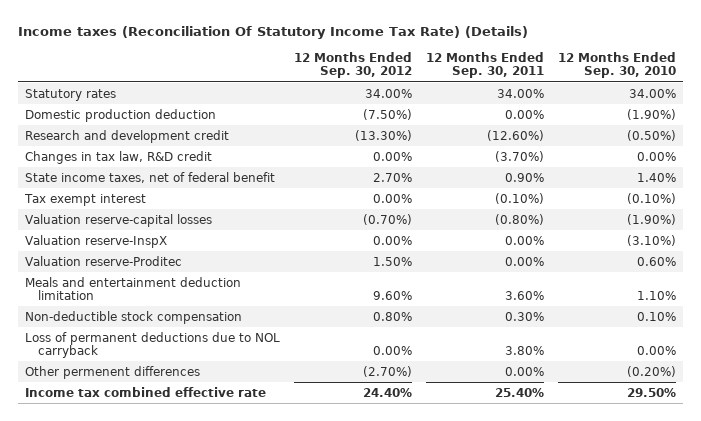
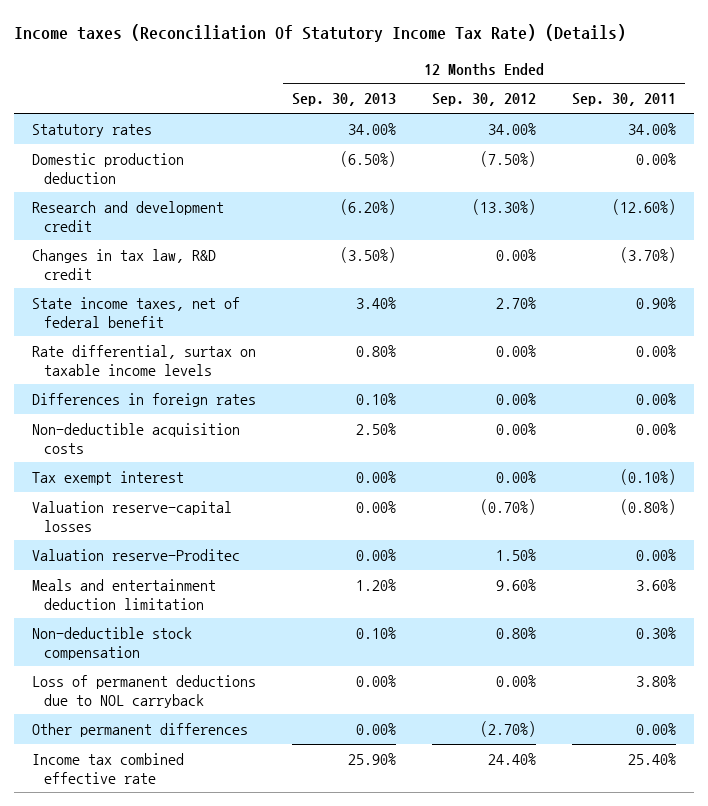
- | 12 Months Ended Sep. 30, 2012 | 12 Months Ended Sep. 30, 2011 | 12 Months Ended Sep. 30, 2010
+ | 12 Months Ended Sep. 30, 2013 | 12 Months Ended Sep. 30, 2012 | 12 Months Ended Sep. 30, 2011
+ Rate differential, surtax on taxable income levels | 0.80% | 0.00% | 0.00%
+ Differences in foreign rates | 0.10% | 0.00% | 0.00%
+ Non-deductible acquisition costs | 2.50% | 0.00% | 0.00%
- Valuation reserve-InspX | 0.00% | 0.00% | (3.10%)
- Other permenent differences | (2.70%) | 0.00% | (0.20%)
+ Other permanent differences | 0.00% | (2.70%) | 0.00%

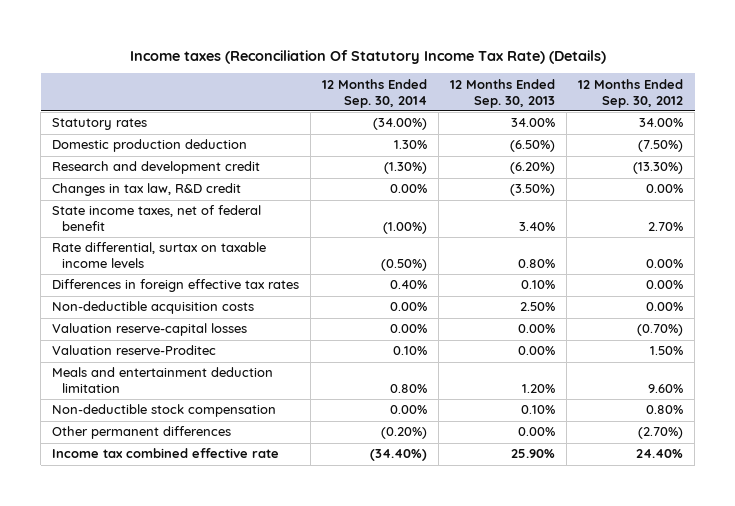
- | 12 Months Ended Sep. 30, 2013 | 12 Months Ended Sep. 30, 2012 | 12 Months Ended Sep. 30, 2011
+ | 12 Months Ended Sep. 30, 2014 | 12 Months Ended Sep. 30, 2013 | 12 Months Ended Sep. 30, 2012
- Differences in foreign rates | 0.10% | 0.00% | 0.00%
+ Differences in foreign effective tax rates | 0.40% | 0.10% | 0.00%
- Tax exempt interest | 0.00% | 0.00% | (0.10%)
- Loss of permanent deductions due to NOL carryback | 0.00% | 0.00% | 3.80%

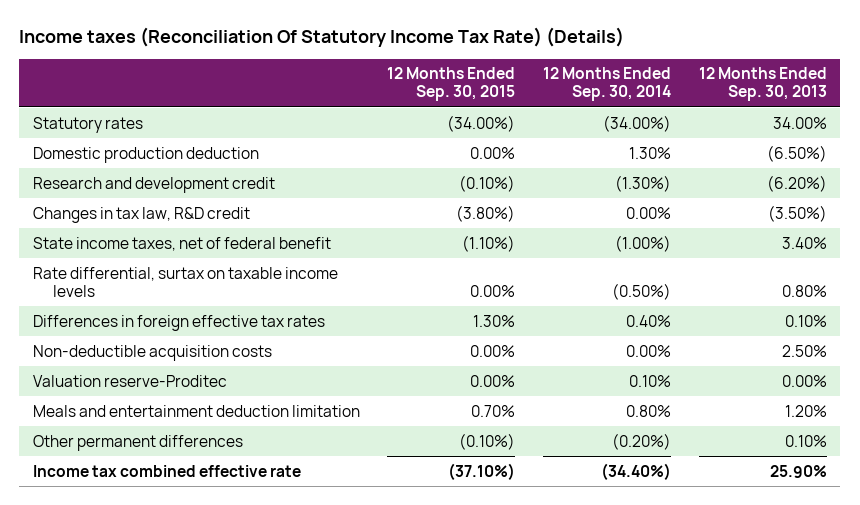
- | 12 Months Ended Sep. 30, 2014 | 12 Months Ended Sep. 30, 2013 | 12 Months Ended Sep. 30, 2012
+ | 12 Months Ended Sep. 30, 2015 | 12 Months Ended Sep. 30, 2014 | 12 Months Ended Sep. 30, 2013
- Valuation reserve-capital losses | 0.00% | 0.00% | (0.70%)
- Non-deductible stock compensation | 0.00% | 0.10% | 0.80%
- Other permanent differences | (0.20%) | 0.00% | (2.70%)
+ Other permanent differences | (0.10%) | (0.20%) | 0.10%

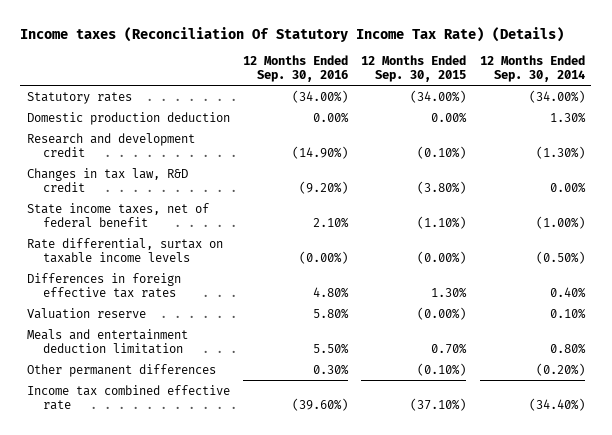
- | 12 Months Ended Sep. 30, 2015 | 12 Months Ended Sep. 30, 2014 | 12 Months Ended Sep. 30, 2013
+ | 12 Months Ended Sep. 30, 2016 | 12 Months Ended Sep. 30, 2015 | 12 Months Ended Sep. 30, 2014
- Rate differential, surtax on taxable income levels | 0.00% | (0.50%) | 0.80%
+ Rate differential, surtax on taxable income levels | (0.00%) | (0.00%) | (0.50%)
- Non-deductible acquisition costs | 0.00% | 0.00% | 2.50%
- Valuation reserve-Proditec | 0.00% | 0.10% | 0.00%
+ Valuation reserve | 5.80% | (0.00%) | 0.10%

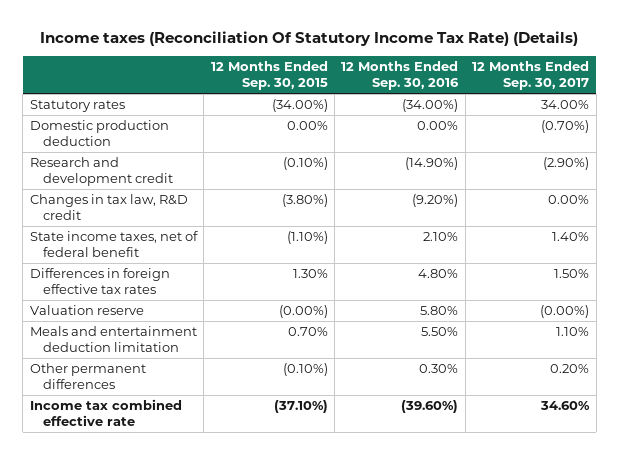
- | 12 Months Ended Sep. 30, 2016 | 12 Months Ended Sep. 30, 2015 | 12 Months Ended Sep. 30, 2014
+ | 12 Months Ended Sep. 30, 2015 | 12 Months Ended Sep. 30, 2016 | 12 Months Ended Sep. 30, 2017
- Rate differential, surtax on taxable income levels | (0.00%) | (0.00%) | (0.50%)

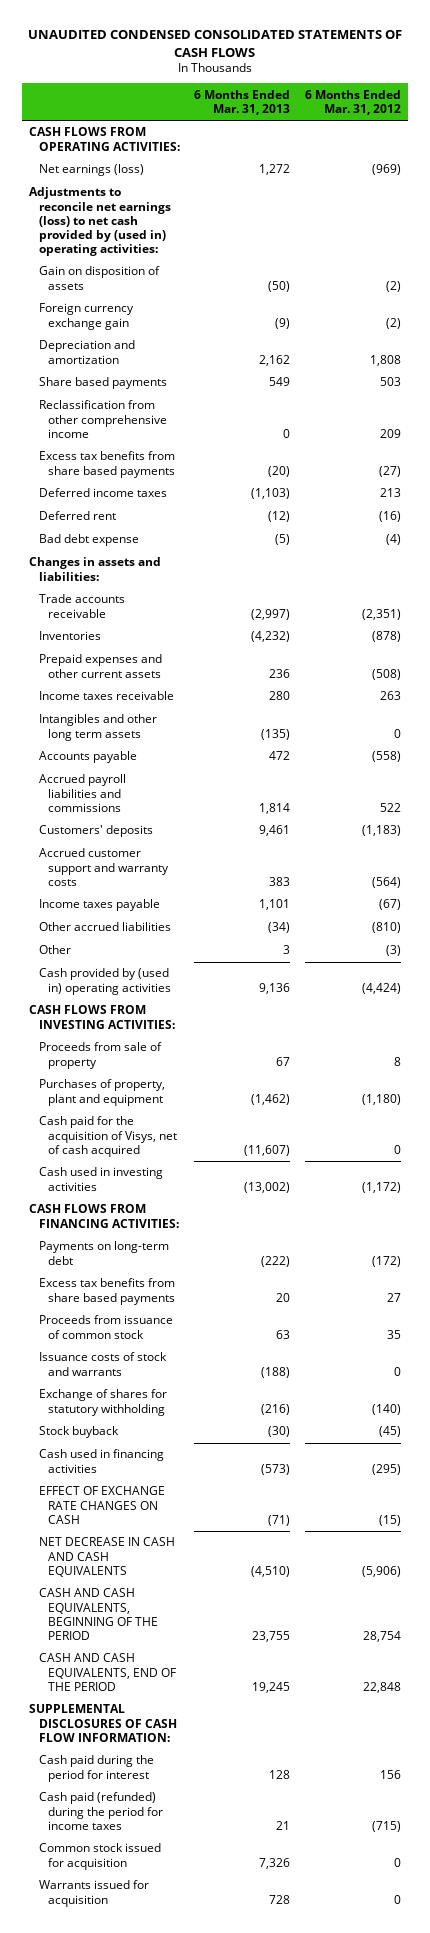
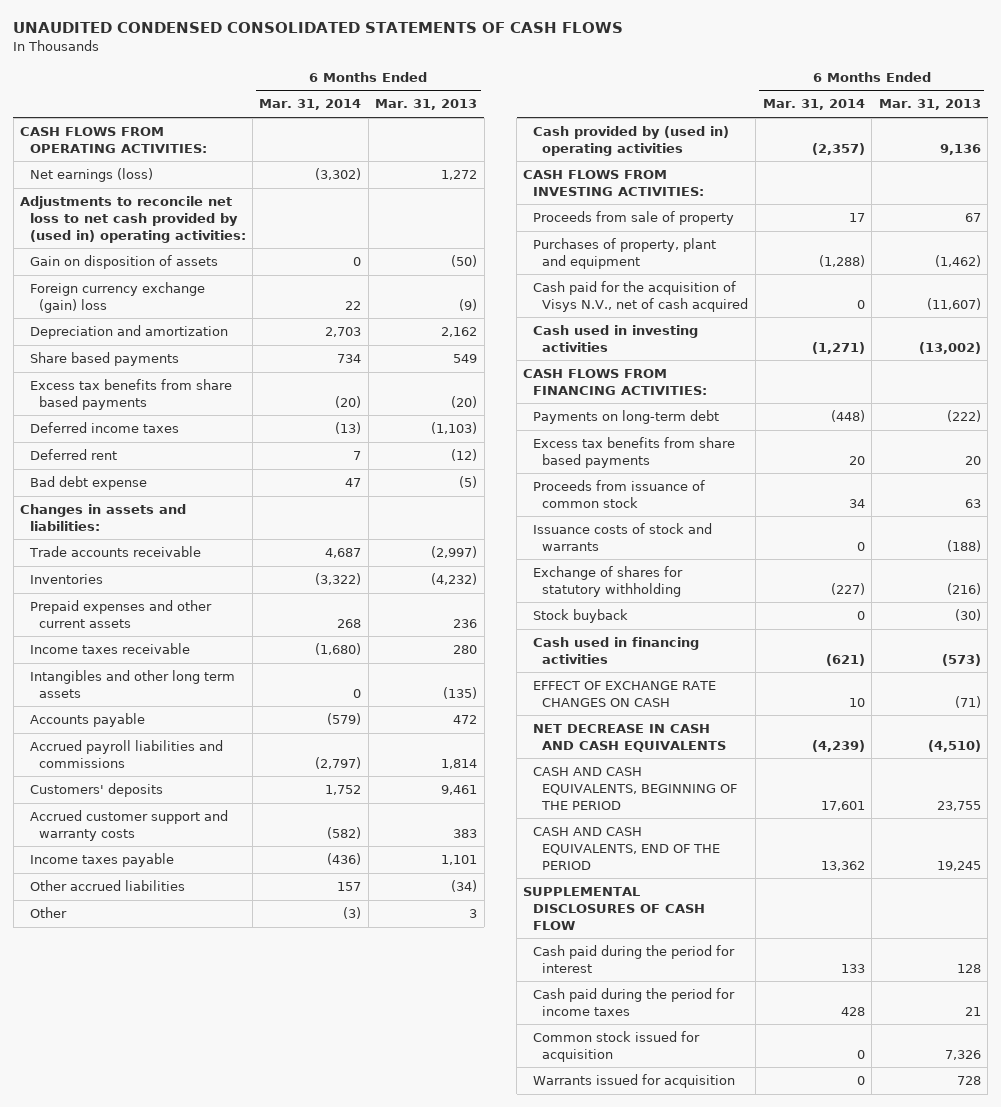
- | 6 Months Ended Mar. 31, 2013 | 6 Months Ended Mar. 31, 2012
+ | 6 Months Ended Mar. 31, 2014 | 6 Months Ended Mar. 31, 2013
- Adjustments to reconcile net earnings (loss) to net cash provided by (used in) operating activities:
+ Adjustments to reconcile net loss to net cash provided by (used in) operating activities:
- Foreign currency exchange gain | (9) | (2)
+ Foreign currency exchange (gain) loss | 22 | (9)
- Reclassification from other comprehensive income | 0 | 209
- Cash paid for the acquisition of Visys, net of cash acquired | (11,607) | 0
+ Cash paid for the acquisition of Visys N.V., net of cash acquired | 0 | (11,607)
- SUPPLEMENTAL DISCLOSURES OF CASH FLOW INFORMATION:
+ SUPPLEMENTAL DISCLOSURES OF CASH FLOW
- Cash paid (refunded) during the period for income taxes | 21 | (715)
+ Cash paid during the period for income taxes | 428 | 21

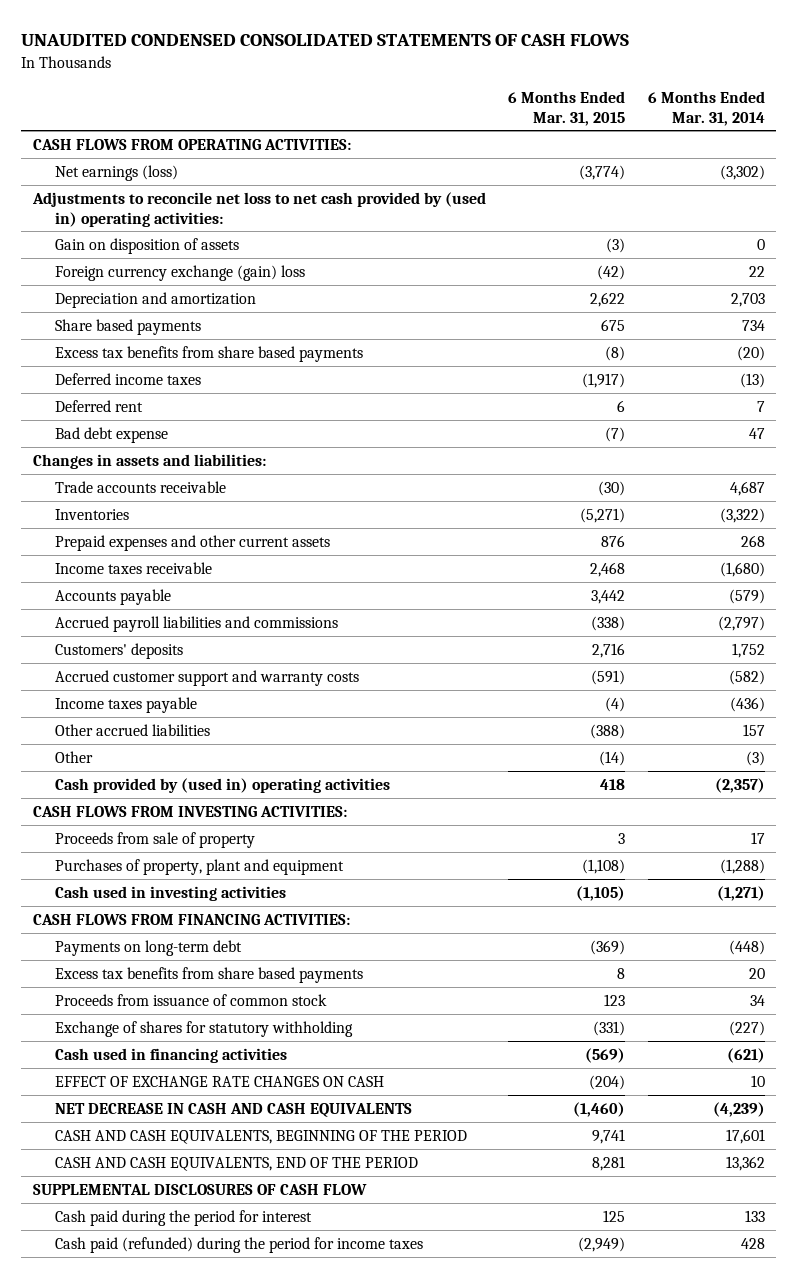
- | 6 Months Ended Mar. 31, 2014 | 6 Months Ended Mar. 31, 2013
+ | 6 Months Ended Mar. 31, 2015 | 6 Months Ended Mar. 31, 2014
- Intangibles and other long term assets | 0 | (135)
- Cash paid for the acquisition of Visys N.V., net of cash acquired | 0 | (11,607)
- Issuance costs of stock and warrants | 0 | (188)
- Stock buyback | 0 | (30)
- Cash paid during the period for income taxes | 428 | 21
- Common stock issued for acquisition | 0 | 7,326
- Warrants issued for acquisition | 0 | 728
+ Cash paid (refunded) during the period for income taxes | (2,949) | 428

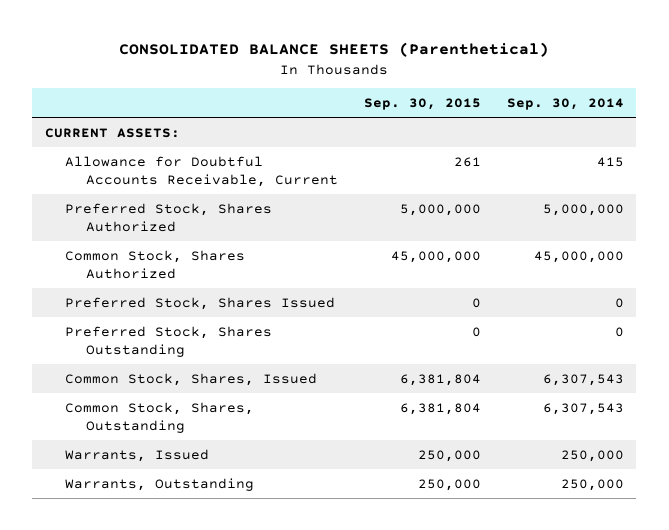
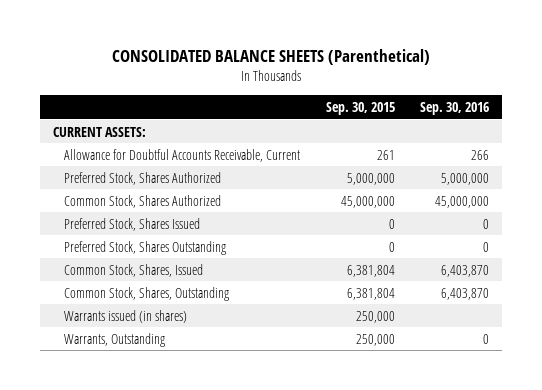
- | Sep. 30, 2015 | Sep. 30, 2014
+ | Sep. 30, 2015 | Sep. 30, 2016
- Warrants, Issued | 250,000 | 250,000
+ Warrants issued (in shares) | 250,000 |

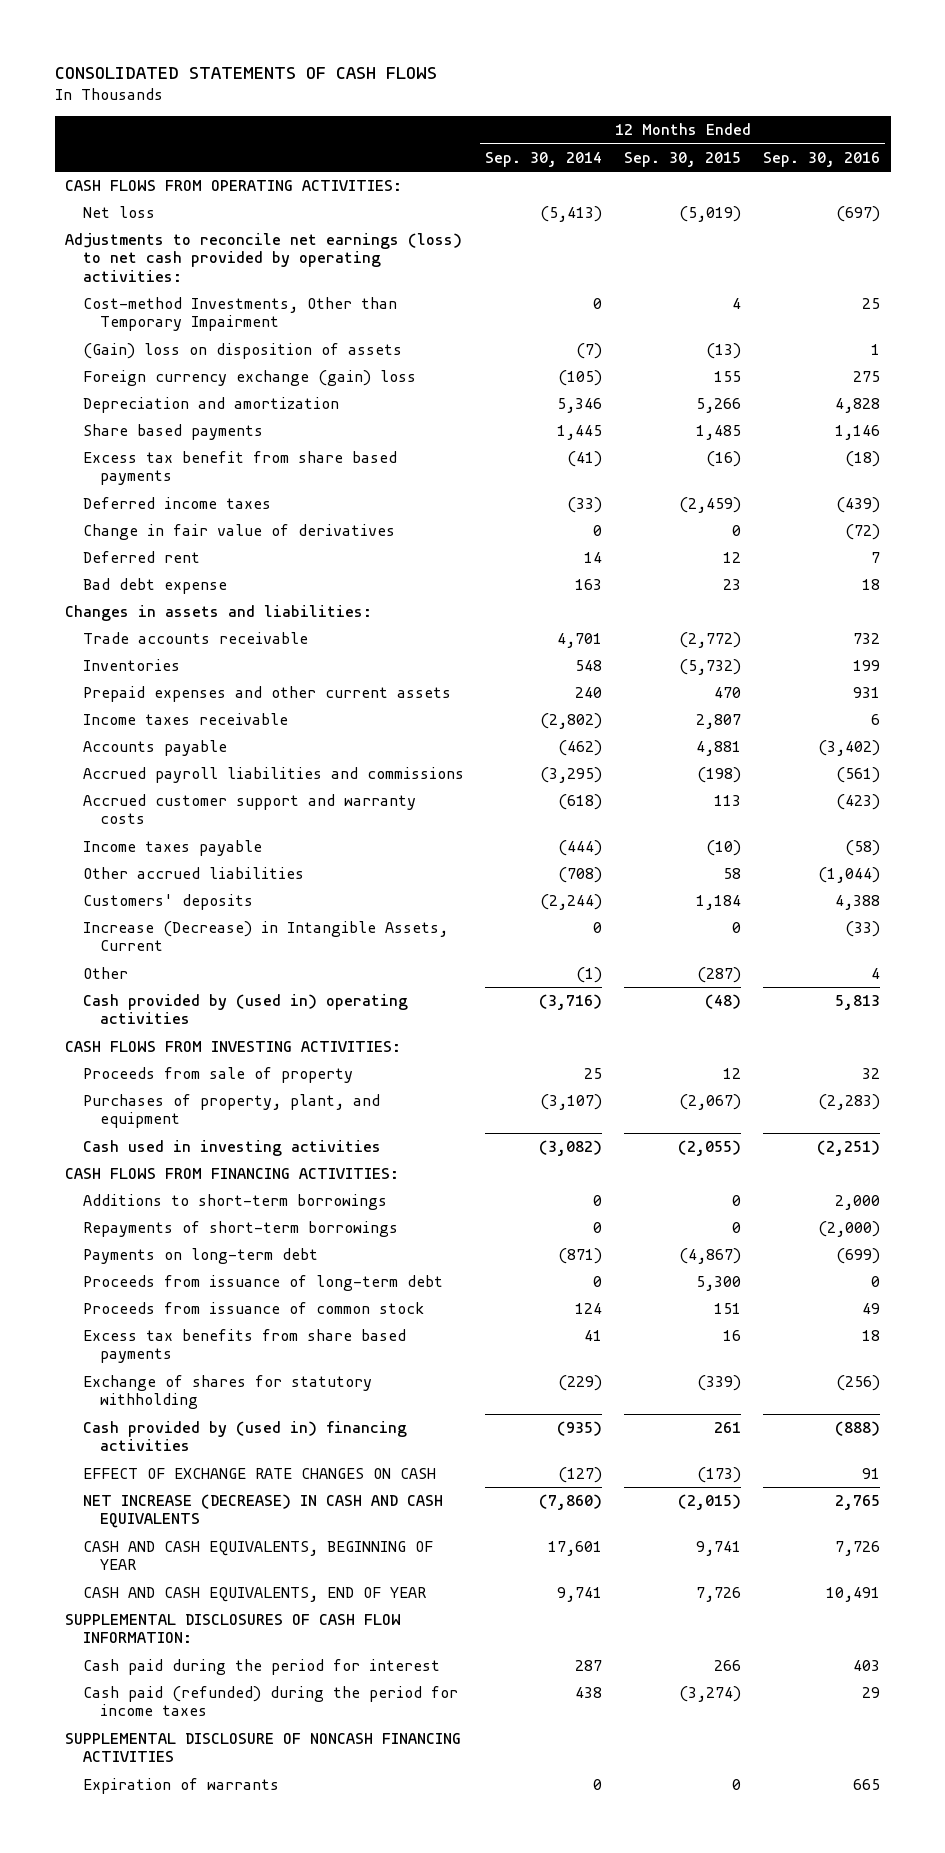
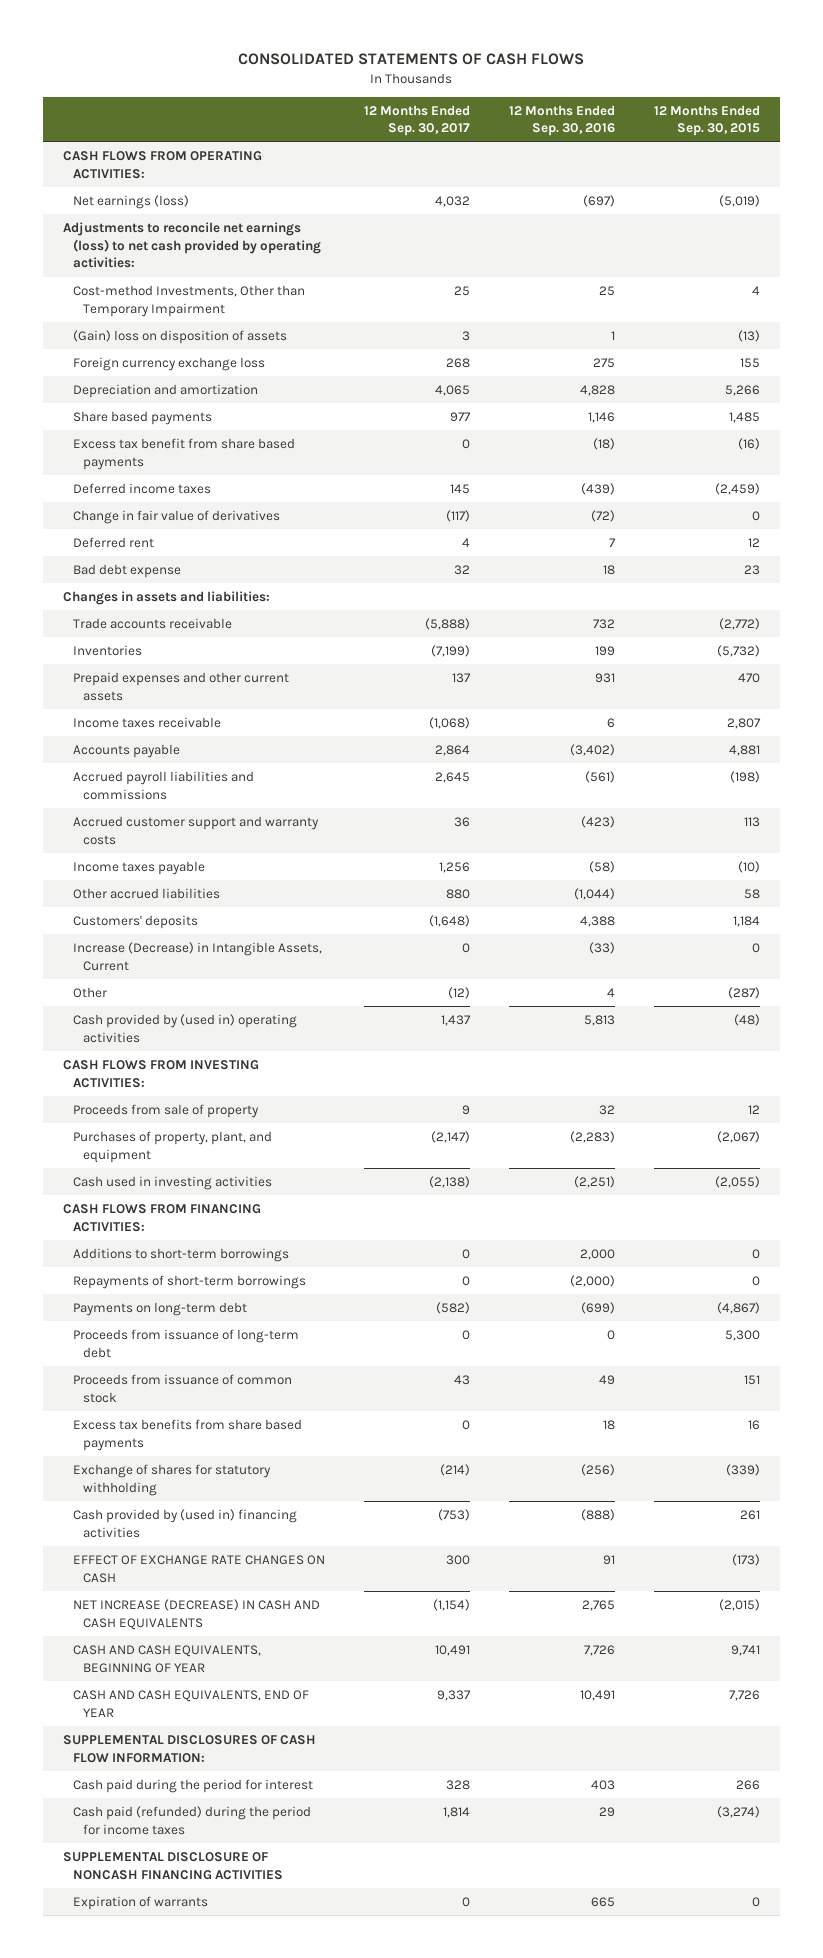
- | 12 Months Ended Sep. 30, 2014 | 12 Months Ended Sep. 30, 2015 | 12 Months Ended Sep. 30, 2016
+ | 12 Months Ended Sep. 30, 2017 | 12 Months Ended Sep. 30, 2016 | 12 Months Ended Sep. 30, 2015
- Net loss | (5,413) | (5,019) | (697)
+ Net earnings (loss) | 4,032 | (697) | (5,019)
- Foreign currency exchange (gain) loss | (105) | 155 | 275
+ Foreign currency exchange loss | 268 | 275 | 155

